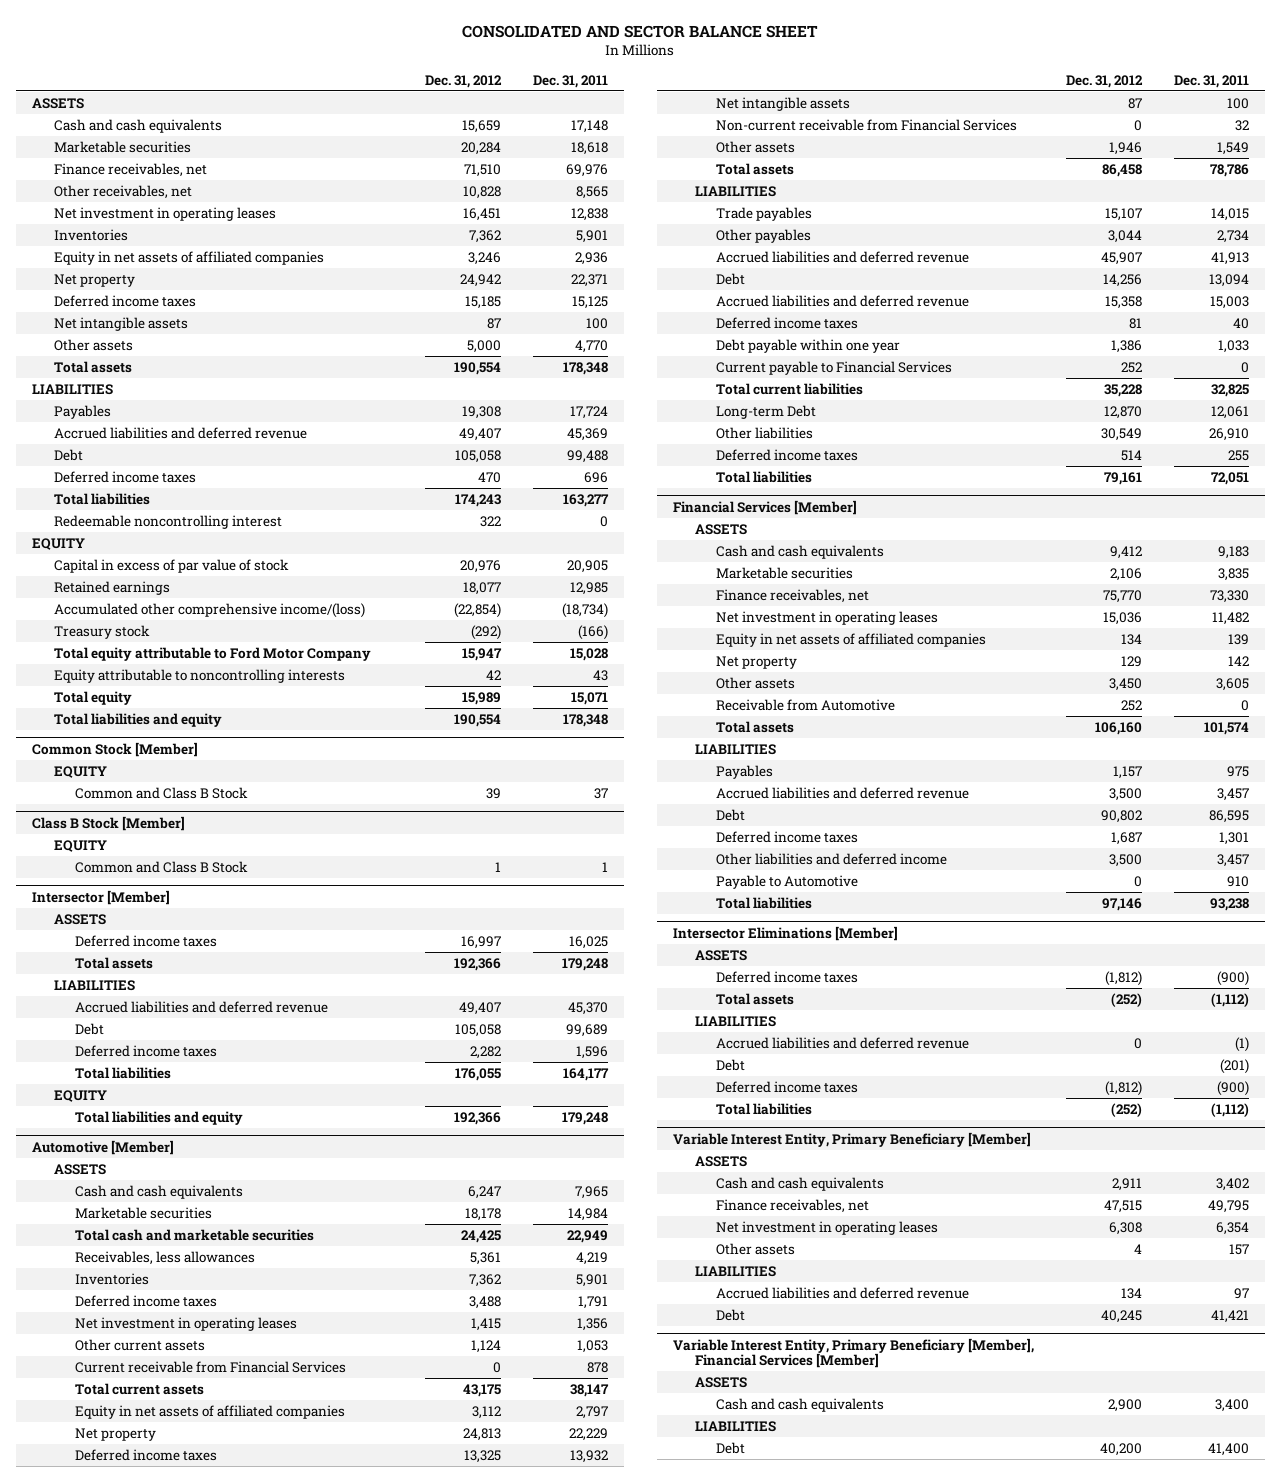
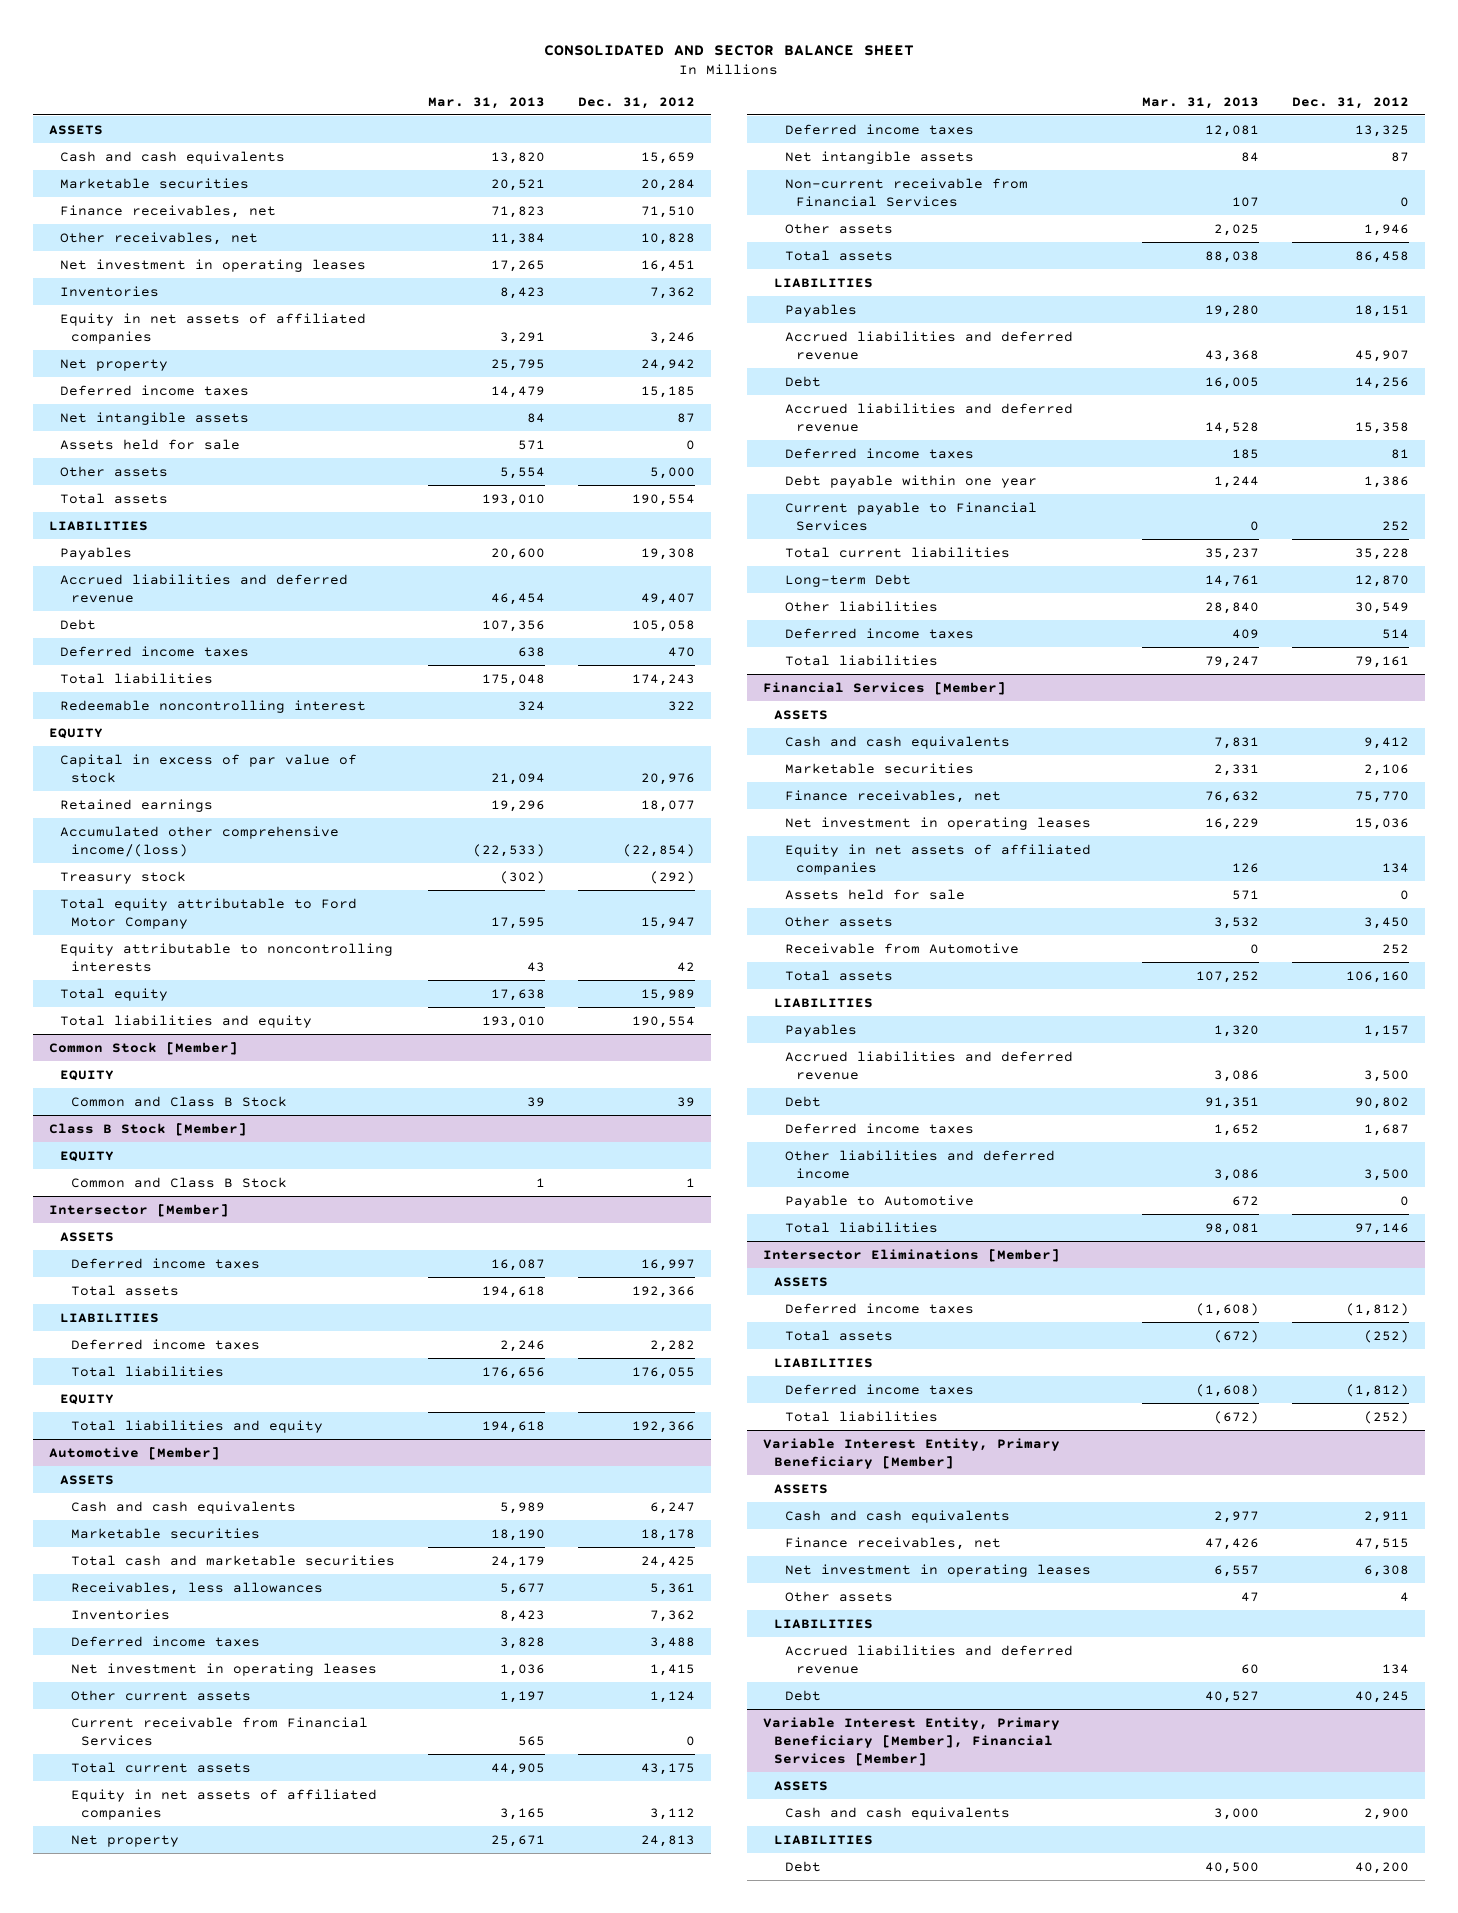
- | Dec. 31, 2012 | Dec. 31, 2011
+ | Mar. 31, 2013 | Dec. 31, 2012
+ Assets held for sale | 571 | 0
@ Intersector [Member]
- Accrued liabilities and deferred revenue | 49,407 | 45,370
- Debt | 105,058 | 99,689
@ Automotive [Member]
- Trade payables | 15,107 | 14,015
- Other payables | 3,044 | 2,734
+ Payables | 19,280 | 18,151
@ Financial Services [Member]
- Net property | 129 | 142
+ Assets held for sale | 571 | 0
@ Intersector Eliminations [Member]
- Accrued liabilities and deferred revenue | 0 | (1)
- Debt | | (201)

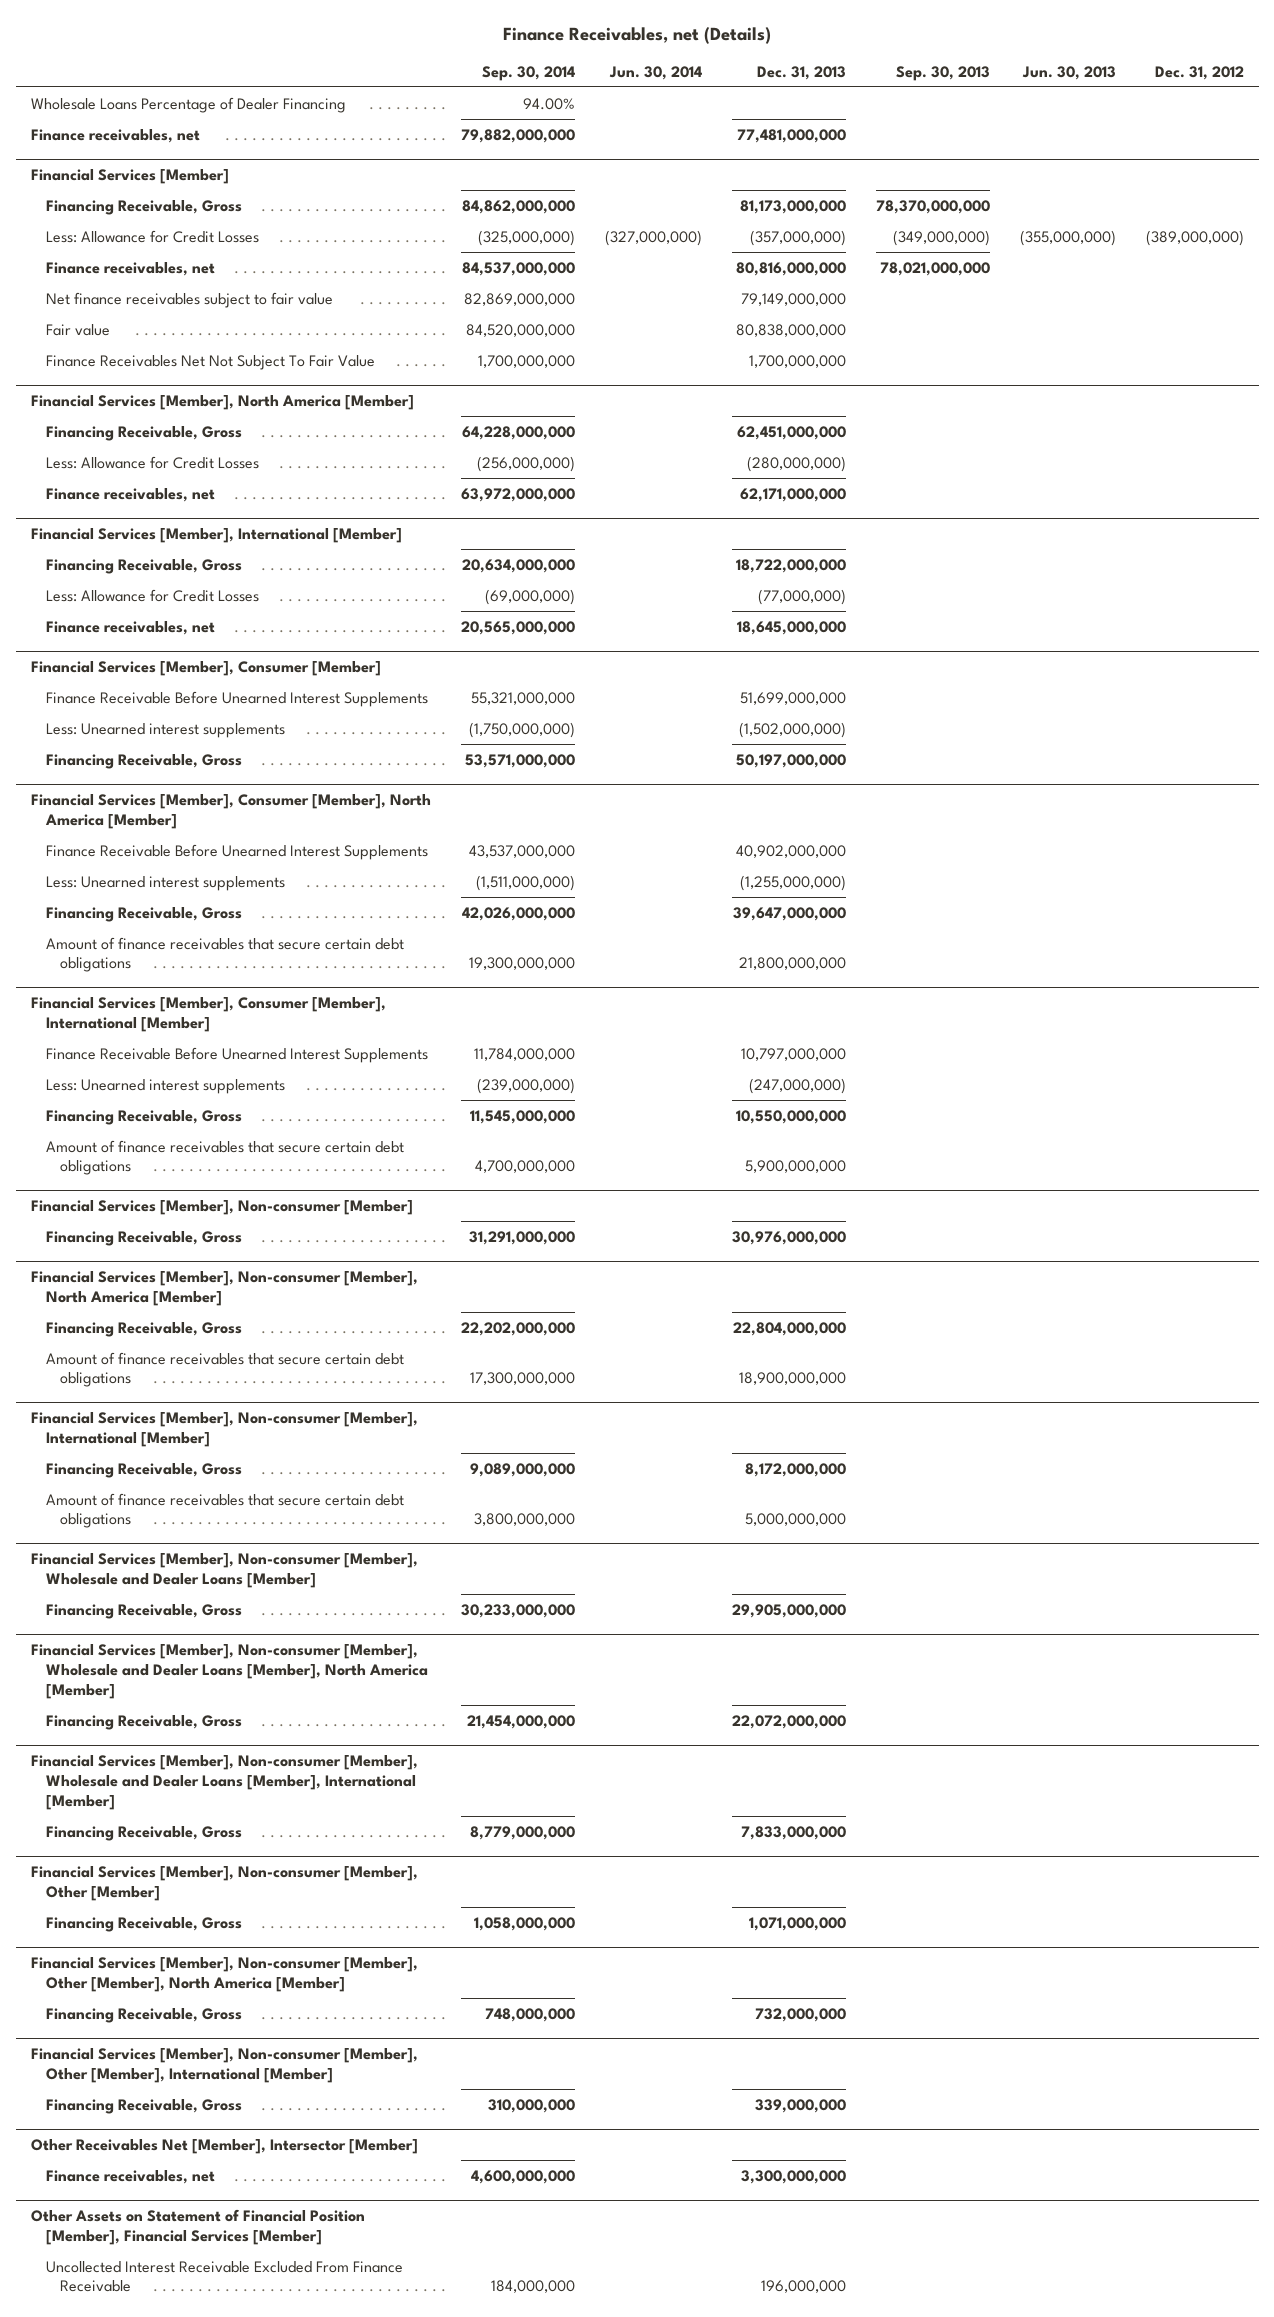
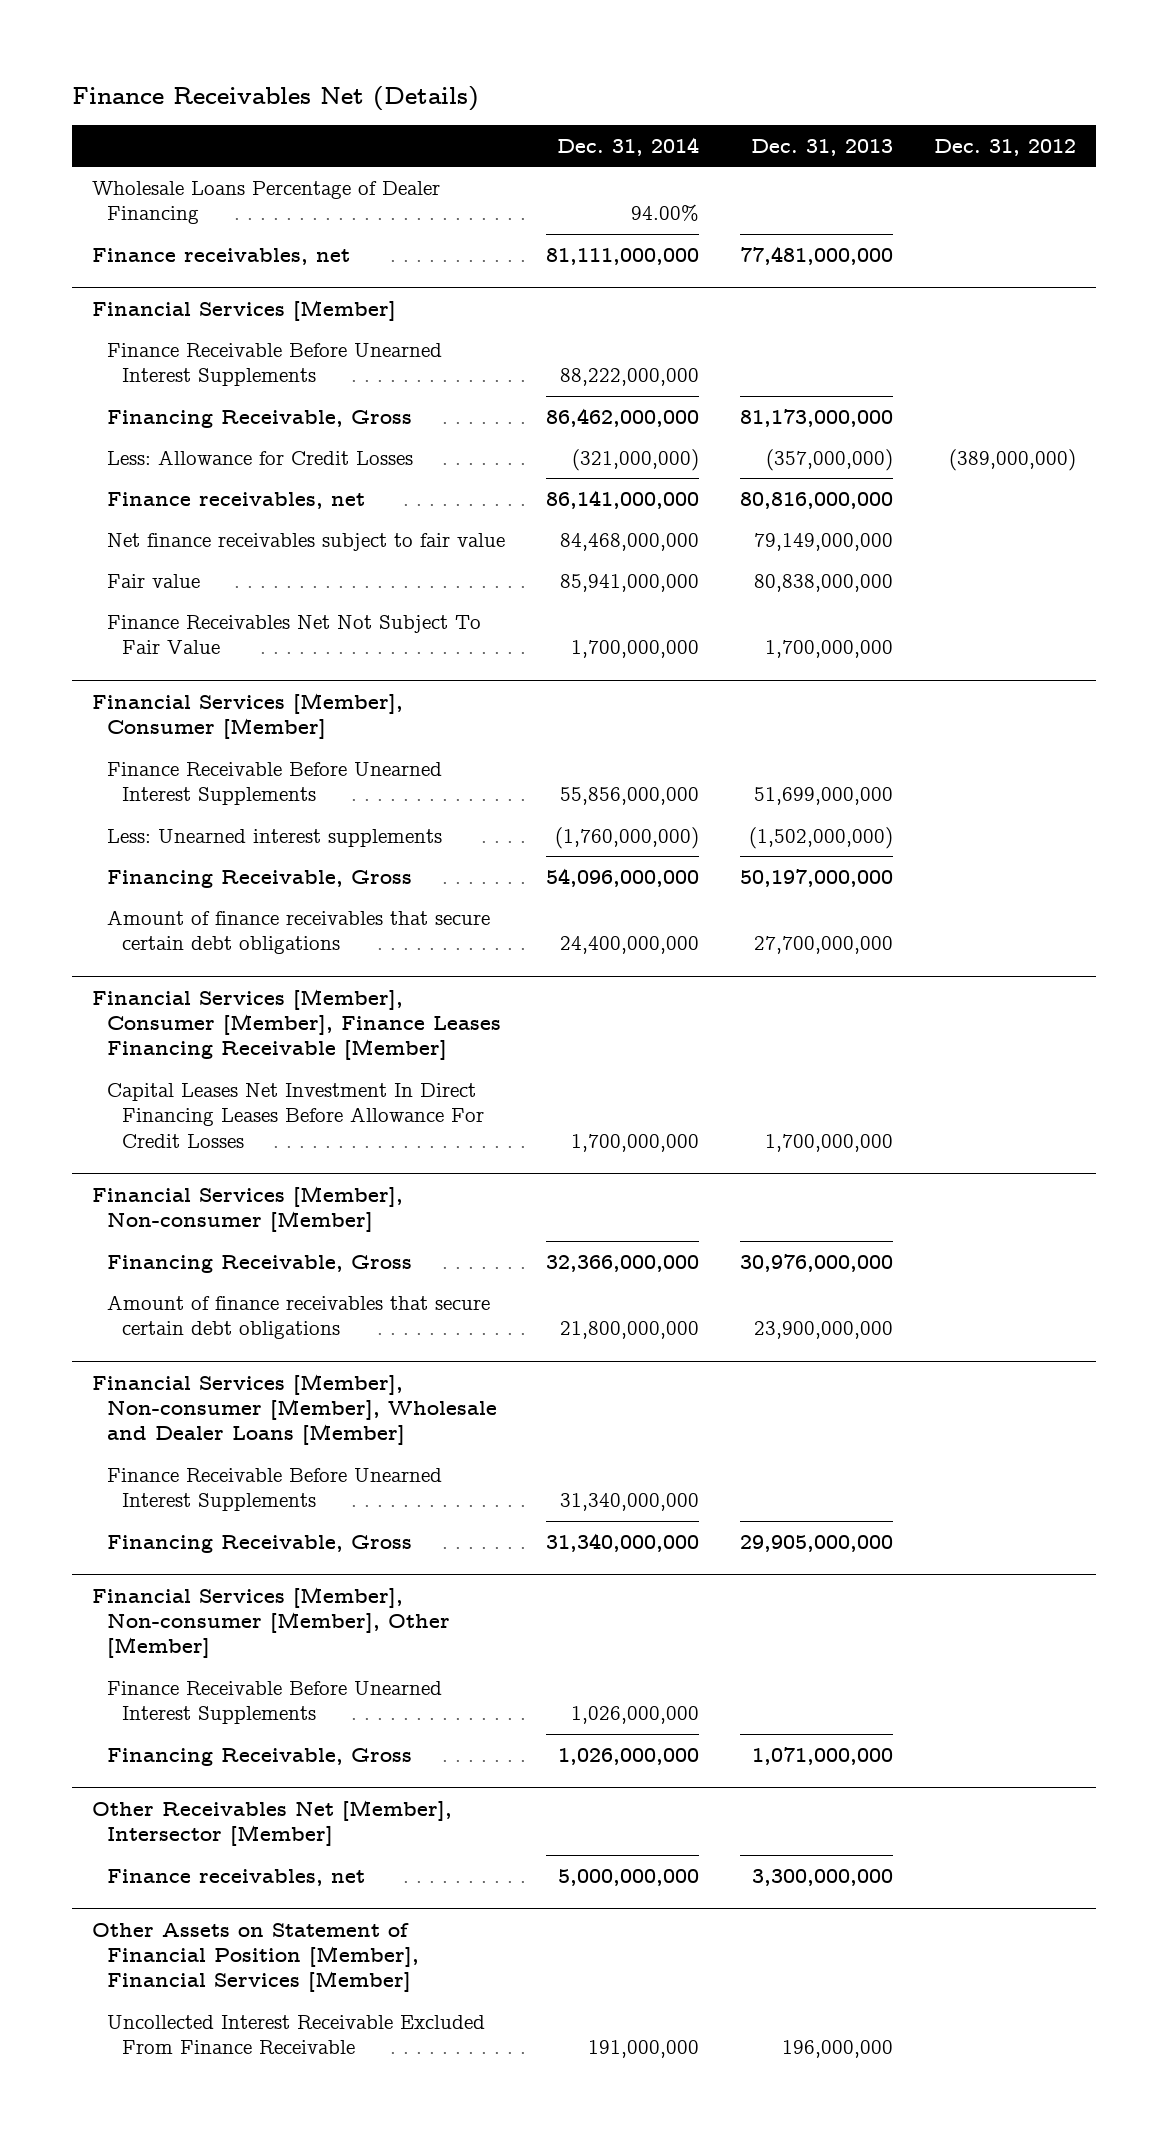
- Finance Receivables, net (Details)
+ Finance Receivables Net (Details)
- | Sep. 30, 2014 | Jun. 30, 2014 | Dec. 31, 2013 | Sep. 30, 2013 | Jun. 30, 2013 | Dec. 31, 2012
+ | Dec. 31, 2014 | Dec. 31, 2013 | Dec. 31, 2012
@ Financial Services [Member]
+ Finance Receivable Before Unearned Interest Supplements | 88,222,000,000 | |
- Financial Services [Member], North America [Member]
- Financing Receivable, Gross | 64,228,000,000 | | 62,451,000,000 | | |
- Less: Allowance for Credit Losses | (256,000,000) | | (280,000,000) | | |
- Finance receivables, net | 63,972,000,000 | | 62,171,000,000 | | |
- Financial Services [Member], International [Member]
- Financing Receivable, Gross | 20,634,000,000 | | 18,722,000,000 | | |
- Less: Allowance for Credit Losses | (69,000,000) | | (77,000,000) | | |
- Finance receivables, net | 20,565,000,000 | | 18,645,000,000 | | |
- Financial Services [Member], Consumer [Member], North America [Member]
- Finance Receivable Before Unearned Interest Supplements | 43,537,000,000 | | 40,902,000,000 | | |
- Less: Unearned interest supplements | (1,511,000,000) | | (1,255,000,000) | | |
- Financing Receivable, Gross | 42,026,000,000 | | 39,647,000,000 | | |
- Amount of finance receivables that secure certain debt obligations | 19,300,000,000 | | 21,800,000,000 | | |
- Financial Services [Member], Consumer [Member], International [Member]
- Finance Receivable Before Unearned Interest Supplements | 11,784,000,000 | | 10,797,000,000 | | |
- Less: Unearned interest supplements | (239,000,000) | | (247,000,000) | | |
- Financing Receivable, Gross | 11,545,000,000 | | 10,550,000,000 | | |
- Amount of finance receivables that secure certain debt obligations | 4,700,000,000 | | 5,900,000,000 | | |
@ Financial Services [Member], Consumer [Member]
+ Amount of finance receivables that secure certain debt obligations | 24,400,000,000 | 27,700,000,000 |
+ Financial Services [Member], Consumer [Member], Finance Leases Financing Receivable [Member]
+ Capital Leases Net Investment In Direct Financing Leases Before Allowance For Credit Losses | 1,700,000,000 | 1,700,000,000 |
- Financial Services [Member], Non-consumer [Member], North America [Member]
- Financing Receivable, Gross | 22,202,000,000 | | 22,804,000,000 | | |
- Amount of finance receivables that secure certain debt obligations | 17,300,000,000 | | 18,900,000,000 | | |
- Financial Services [Member], Non-consumer [Member], International [Member]
- Financing Receivable, Gross | 9,089,000,000 | | 8,172,000,000 | | |
- Amount of finance receivables that secure certain debt obligations | 3,800,000,000 | | 5,000,000,000 | | |
@ Financial Services [Member], Non-consumer [Member]
+ Amount of finance receivables that secure certain debt obligations | 21,800,000,000 | 23,900,000,000 |
@ Financial Services [Member], Non-consumer [Member], Wholesale and Dealer Loans [Member]
+ Finance Receivable Before Unearned Interest Supplements | 31,340,000,000 | |
- Financial Services [Member], Non-consumer [Member], Wholesale and Dealer Loans [Member], North America [Member]
- Financing Receivable, Gross | 21,454,000,000 | | 22,072,000,000 | | |
- Financial Services [Member], Non-consumer [Member], Wholesale and Dealer Loans [Member], International [Member]
- Financing Receivable, Gross | 8,779,000,000 | | 7,833,000,000 | | |
@ Financial Services [Member], Non-consumer [Member], Other [Member]
+ Finance Receivable Before Unearned Interest Supplements | 1,026,000,000 | |
- Financial Services [Member], Non-consumer [Member], Other [Member], North America [Member]
- Financing Receivable, Gross | 748,000,000 | | 732,000,000 | | |
- Financial Services [Member], Non-consumer [Member], Other [Member], International [Member]
- Financing Receivable, Gross | 310,000,000 | | 339,000,000 | | |

